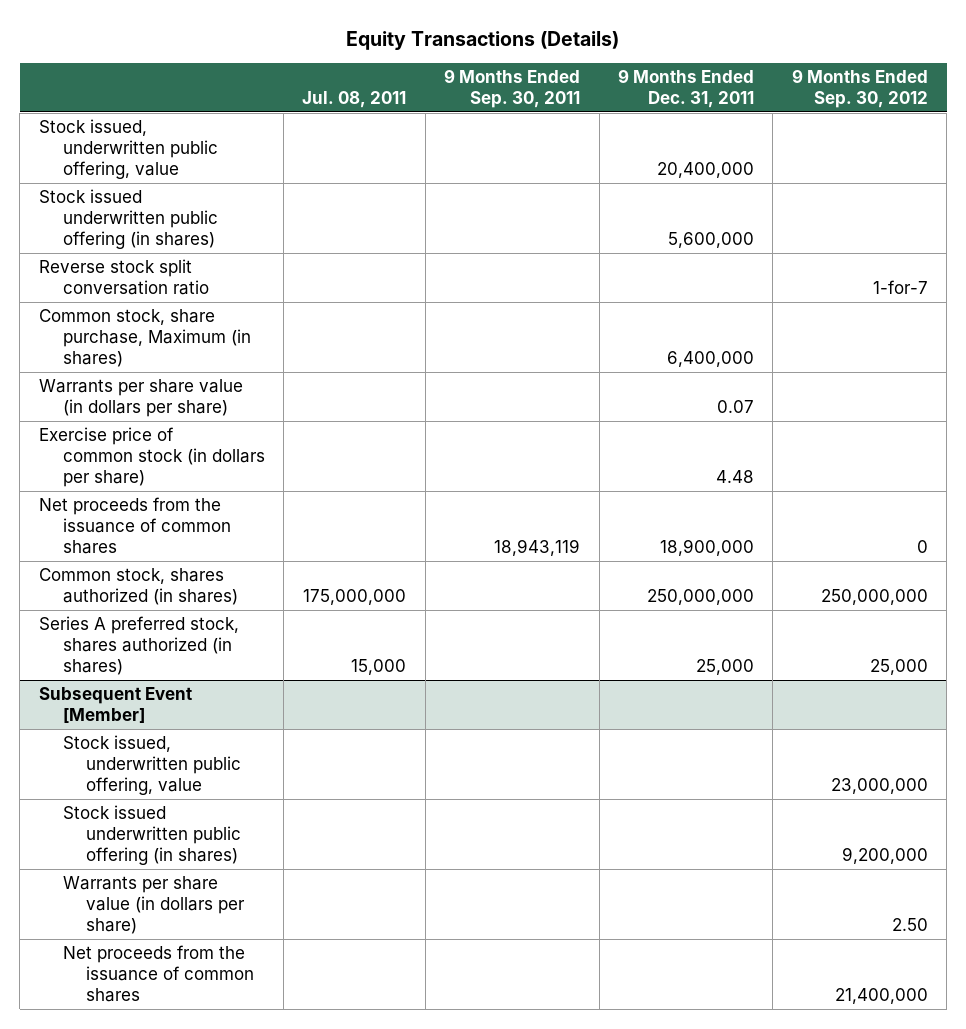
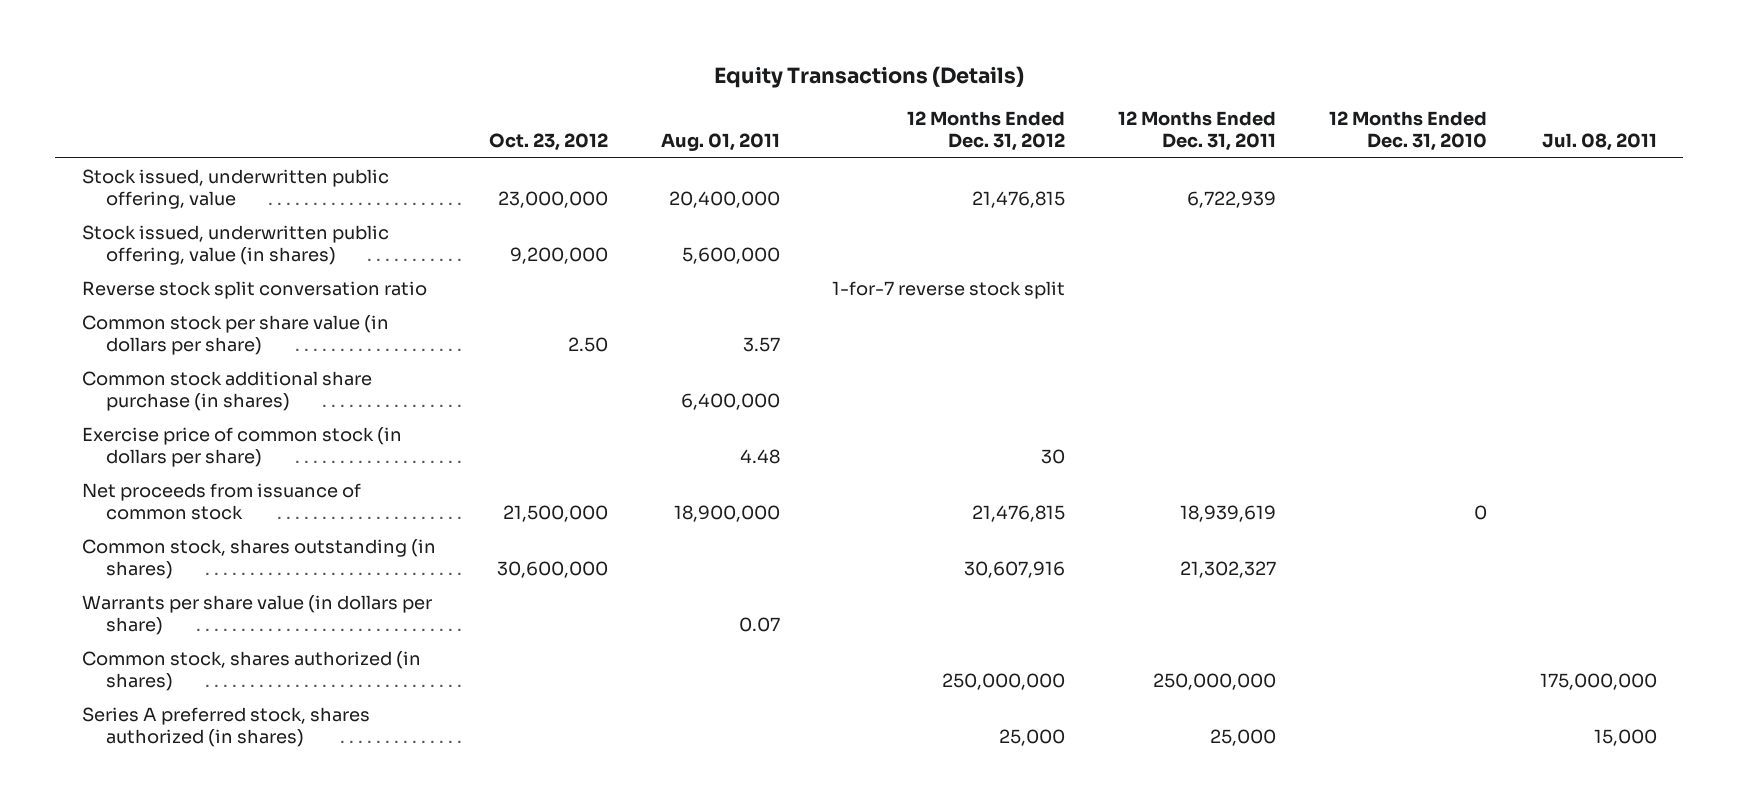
- | Jul. 08, 2011 | 9 Months Ended Sep. 30, 2011 | 9 Months Ended Dec. 31, 2011 | 9 Months Ended Sep. 30, 2012
+ | Oct. 23, 2012 | Aug. 01, 2011 | 12 Months Ended Dec. 31, 2012 | 12 Months Ended Dec. 31, 2011 | 12 Months Ended Dec. 31, 2010 | Jul. 08, 2011
- Stock issued underwritten public offering (in shares) | | | 5,600,000 |
+ Stock issued, underwritten public offering, value (in shares) | 9,200,000 | 5,600,000 | | | |
- Common stock, share purchase, Maximum (in shares) | | | 6,400,000 |
+ Common stock per share value (in dollars per share) | 2.50 | 3.57 | | | |
+ Common stock additional share purchase (in shares) | | 6,400,000 | | | |
- Net proceeds from the issuance of common shares | | 18,943,119 | 18,900,000 | 0
+ Net proceeds from issuance of common stock | 21,500,000 | 18,900,000 | 21,476,815 | 18,939,619 | 0 |
+ Common stock, shares outstanding (in shares) | 30,600,000 | | 30,607,916 | 21,302,327 | |
moved down: Warrants per share value (in dollars per share) | | 0.07 | | | |
- Subsequent Event [Member]
- Stock issued, underwritten public offering, value | | | | 23,000,000
- Stock issued underwritten public offering (in shares) | | | | 9,200,000
- Warrants per share value (in dollars per share) | | | | 2.50
- Net proceeds from the issuance of common shares | | | | 21,400,000

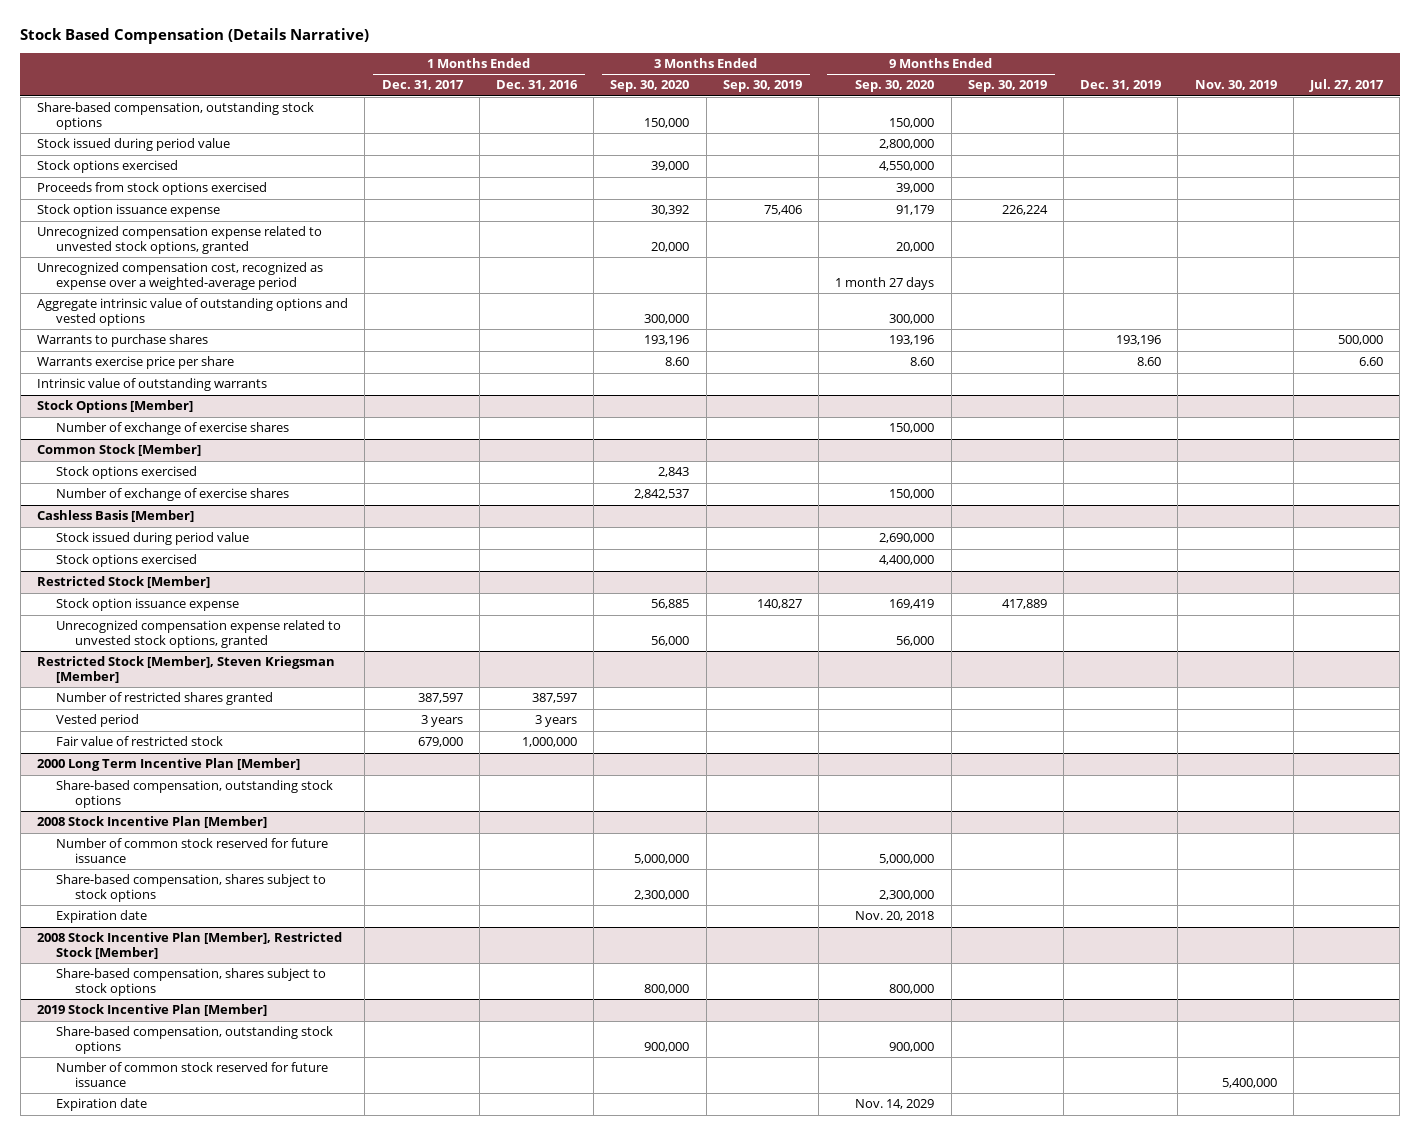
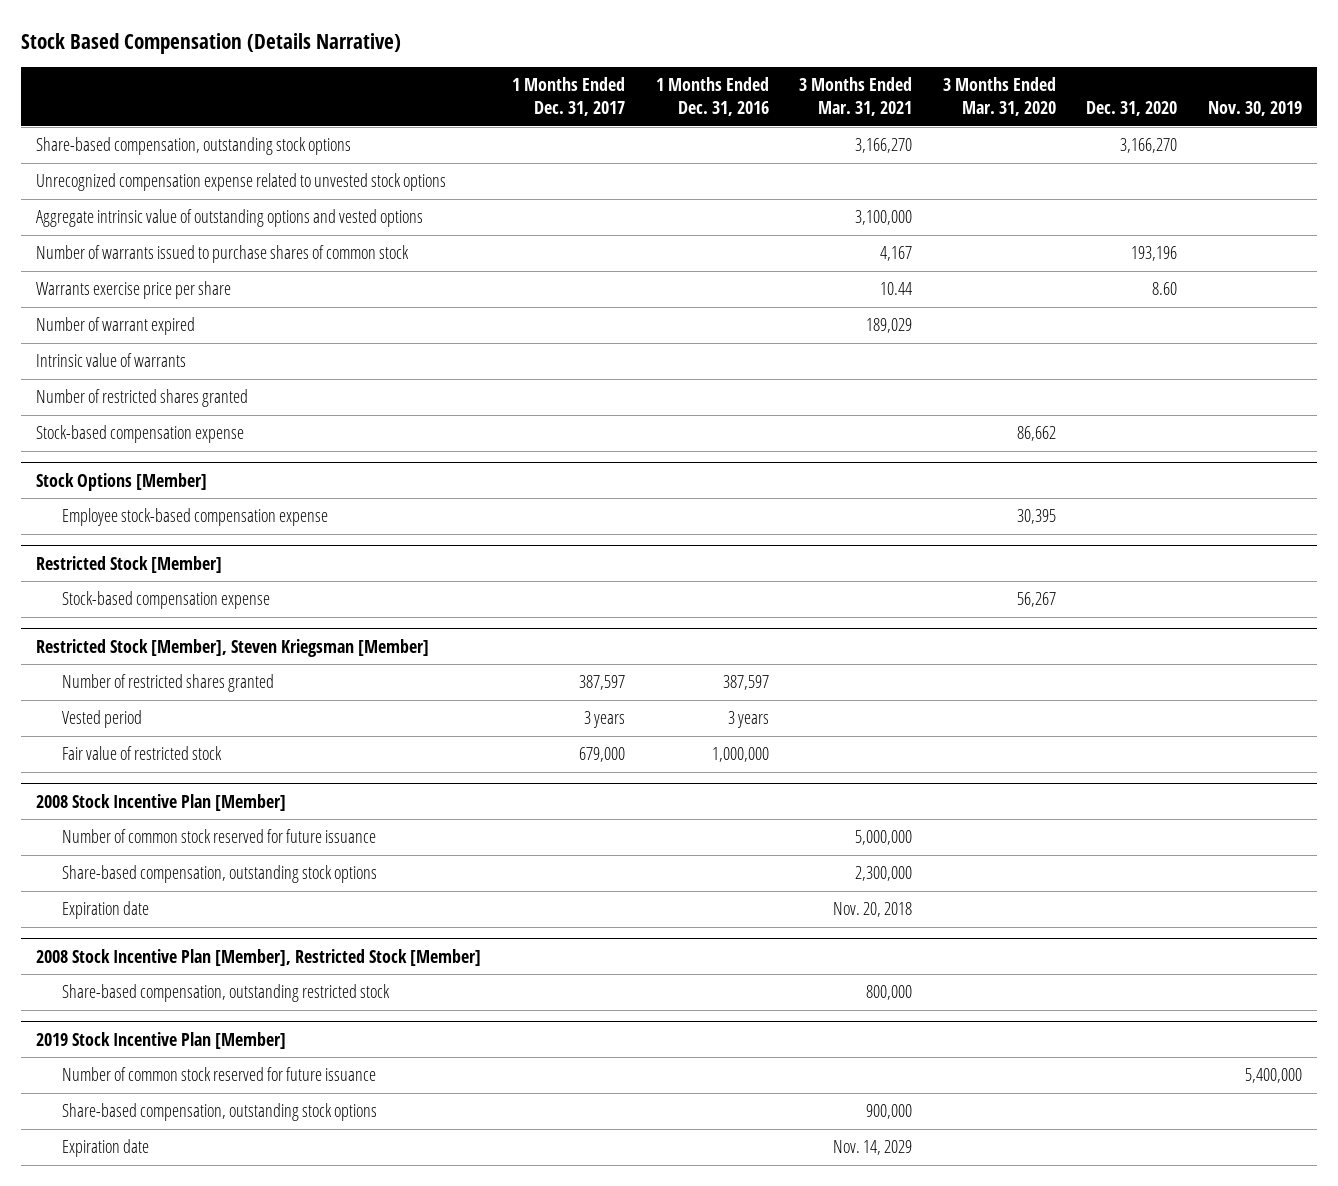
- | 1 Months Ended Dec. 31, 2017 | 1 Months Ended Dec. 31, 2016 | 3 Months Ended Sep. 30, 2020 | 3 Months Ended Sep. 30, 2019 | 9 Months Ended Sep. 30, 2020 | 9 Months Ended Sep. 30, 2019 | Dec. 31, 2019 | Nov. 30, 2019 | Jul. 27, 2017
+ | 1 Months Ended Dec. 31, 2017 | 1 Months Ended Dec. 31, 2016 | 3 Months Ended Mar. 31, 2021 | 3 Months Ended Mar. 31, 2020 | Dec. 31, 2020 | Nov. 30, 2019
- Stock issued during period value | | | | | 2,800,000 | | | |
- Stock options exercised | | | 39,000 | | 4,550,000 | | | |
- Proceeds from stock options exercised | | | | | 39,000 | | | |
- Stock option issuance expense | | | 30,392 | 75,406 | 91,179 | 226,224 | | |
- Unrecognized compensation expense related to unvested stock options, granted | | | 20,000 | | 20,000 | | | |
- Unrecognized compensation cost, recognized as expense over a weighted-average period | | | | | 1 month 27 days | | | |
+ Unrecognized compensation expense related to unvested stock options
- Warrants to purchase shares | | | 193,196 | | 193,196 | | 193,196 | | 500,000
+ Number of warrants issued to purchase shares of common stock | | | 4,167 | | 193,196 |
- Intrinsic value of outstanding warrants
+ Number of warrant expired | | | 189,029 | | |
+ Intrinsic value of warrants
+ Number of restricted shares granted
+ Stock-based compensation expense | | | | 86,662 | |
@ Stock Options [Member]
- Number of exchange of exercise shares | | | | | 150,000 | | | |
- Common Stock [Member]
- Stock options exercised | | | 2,843 | | | | | |
- Number of exchange of exercise shares | | | 2,842,537 | | 150,000 | | | |
- Cashless Basis [Member]
- Stock issued during period value | | | | | 2,690,000 | | | |
- Stock options exercised | | | | | 4,400,000 | | | |
@ Stock Options [Member]
+ Employee stock-based compensation expense | | | | 30,395 | |
@ Restricted Stock [Member]
- Stock option issuance expense | | | 56,885 | 140,827 | 169,419 | 417,889 | | |
- Unrecognized compensation expense related to unvested stock options, granted | | | 56,000 | | 56,000 | | | |
+ Stock-based compensation expense | | | | 56,267 | |
- 2000 Long Term Incentive Plan [Member]
- Share-based compensation, outstanding stock options
@ 2008 Stock Incentive Plan [Member]
- Share-based compensation, shares subject to stock options | | | 2,300,000 | | 2,300,000 | | | |
+ Share-based compensation, outstanding stock options | | | 2,300,000 | | |
@ 2008 Stock Incentive Plan [Member], Restricted Stock [Member]
- Share-based compensation, shares subject to stock options | | | 800,000 | | 800,000 | | | |
+ Share-based compensation, outstanding restricted stock | | | 800,000 | | |
@ 2019 Stock Incentive Plan [Member]
moved down: Share-based compensation, outstanding stock options | | | 900,000 | | |

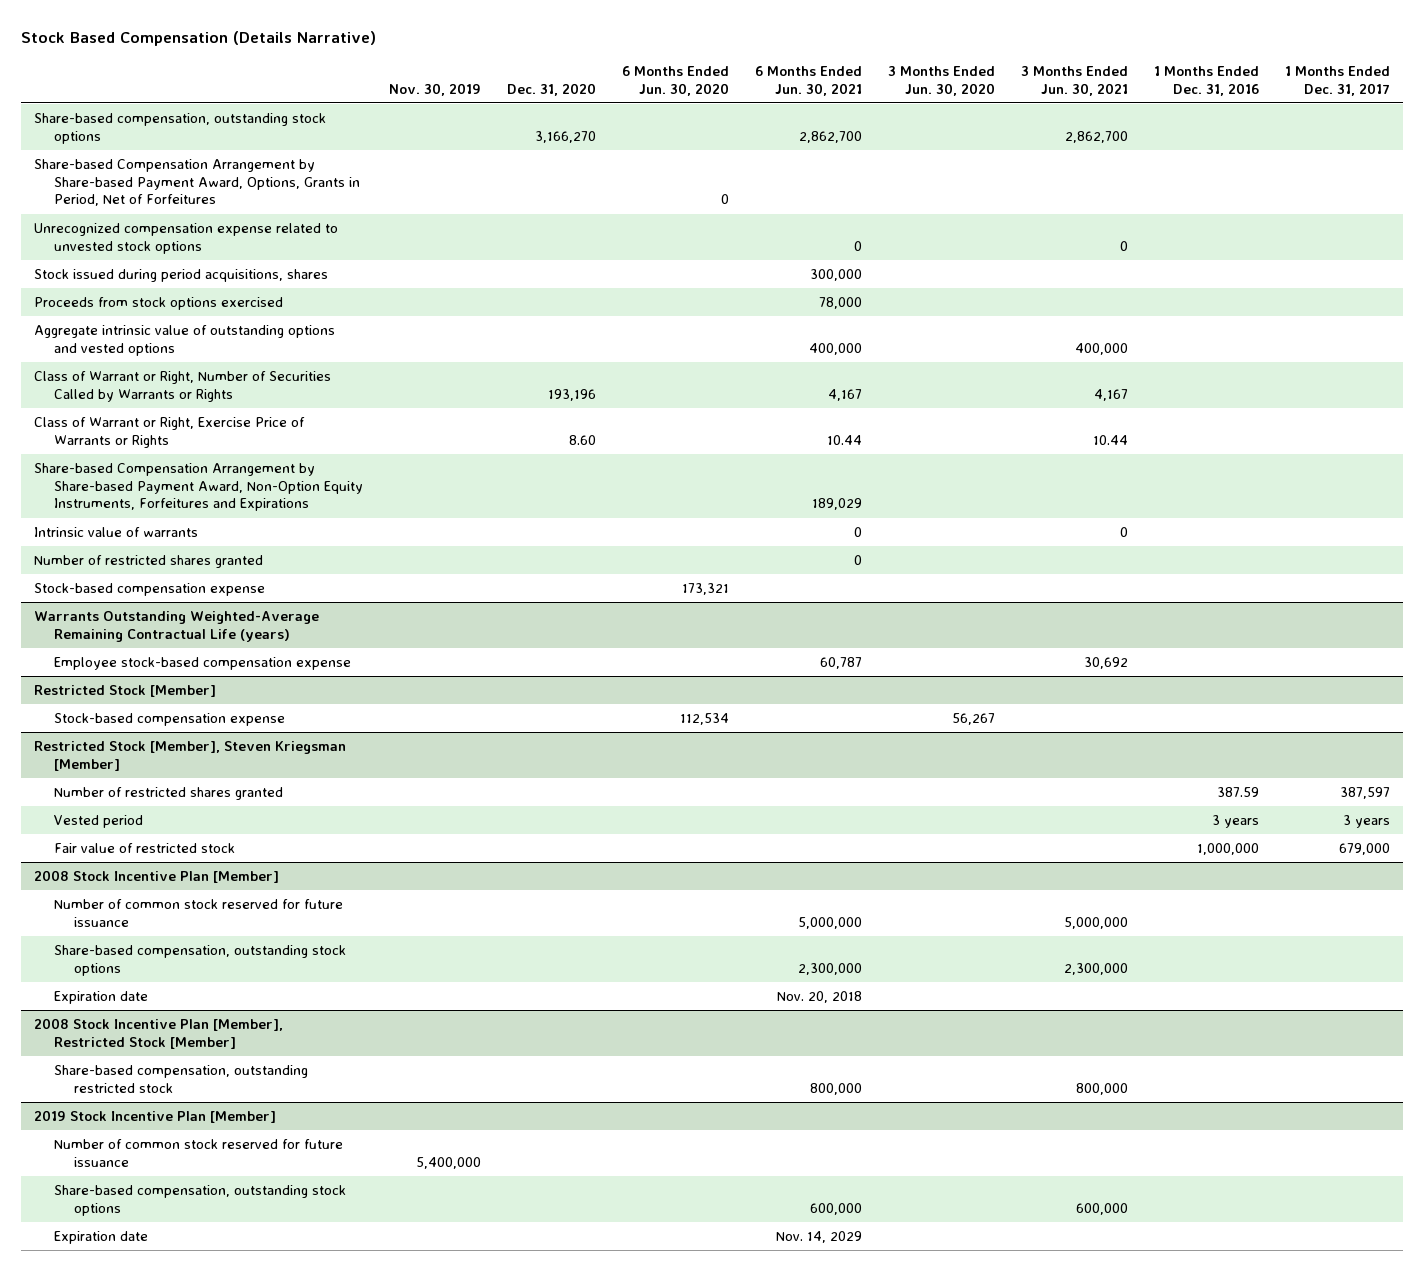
- | 1 Months Ended Dec. 31, 2017 | 1 Months Ended Dec. 31, 2016 | 3 Months Ended Mar. 31, 2021 | 3 Months Ended Mar. 31, 2020 | Dec. 31, 2020 | Nov. 30, 2019
+ | Nov. 30, 2019 | Dec. 31, 2020 | 6 Months Ended Jun. 30, 2020 | 6 Months Ended Jun. 30, 2021 | 3 Months Ended Jun. 30, 2020 | 3 Months Ended Jun. 30, 2021 | 1 Months Ended Dec. 31, 2016 | 1 Months Ended Dec. 31, 2017
+ Share-based Compensation Arrangement by Share-based Payment Award, Options, Grants in Period, Net of Forfeitures | | | 0 | | | | |
+ Stock issued during period acquisitions, shares | | | | 300,000 | | | |
+ Proceeds from stock options exercised | | | | 78,000 | | | |
- Number of warrants issued to purchase shares of common stock | | | 4,167 | | 193,196 |
- Warrants exercise price per share | | | 10.44 | | 8.60 |
- Number of warrant expired | | | 189,029 | | |
+ Class of Warrant or Right, Number of Securities Called by Warrants or Rights | | 193,196 | | 4,167 | | 4,167 | |
+ Class of Warrant or Right, Exercise Price of Warrants or Rights | | 8.60 | | 10.44 | | 10.44 | |
+ Share-based Compensation Arrangement by Share-based Payment Award, Non-Option Equity Instruments, Forfeitures and Expirations | | | | 189,029 | | | |
- Stock Options [Member]
+ Warrants Outstanding Weighted-Average Remaining Contractual Life (years)
@ Restricted Stock [Member], Steven Kriegsman [Member]
- Number of restricted shares granted | 387,597 | 387,597 | | | |
+ Number of restricted shares granted | | | | | | | 387.59 | 387,597

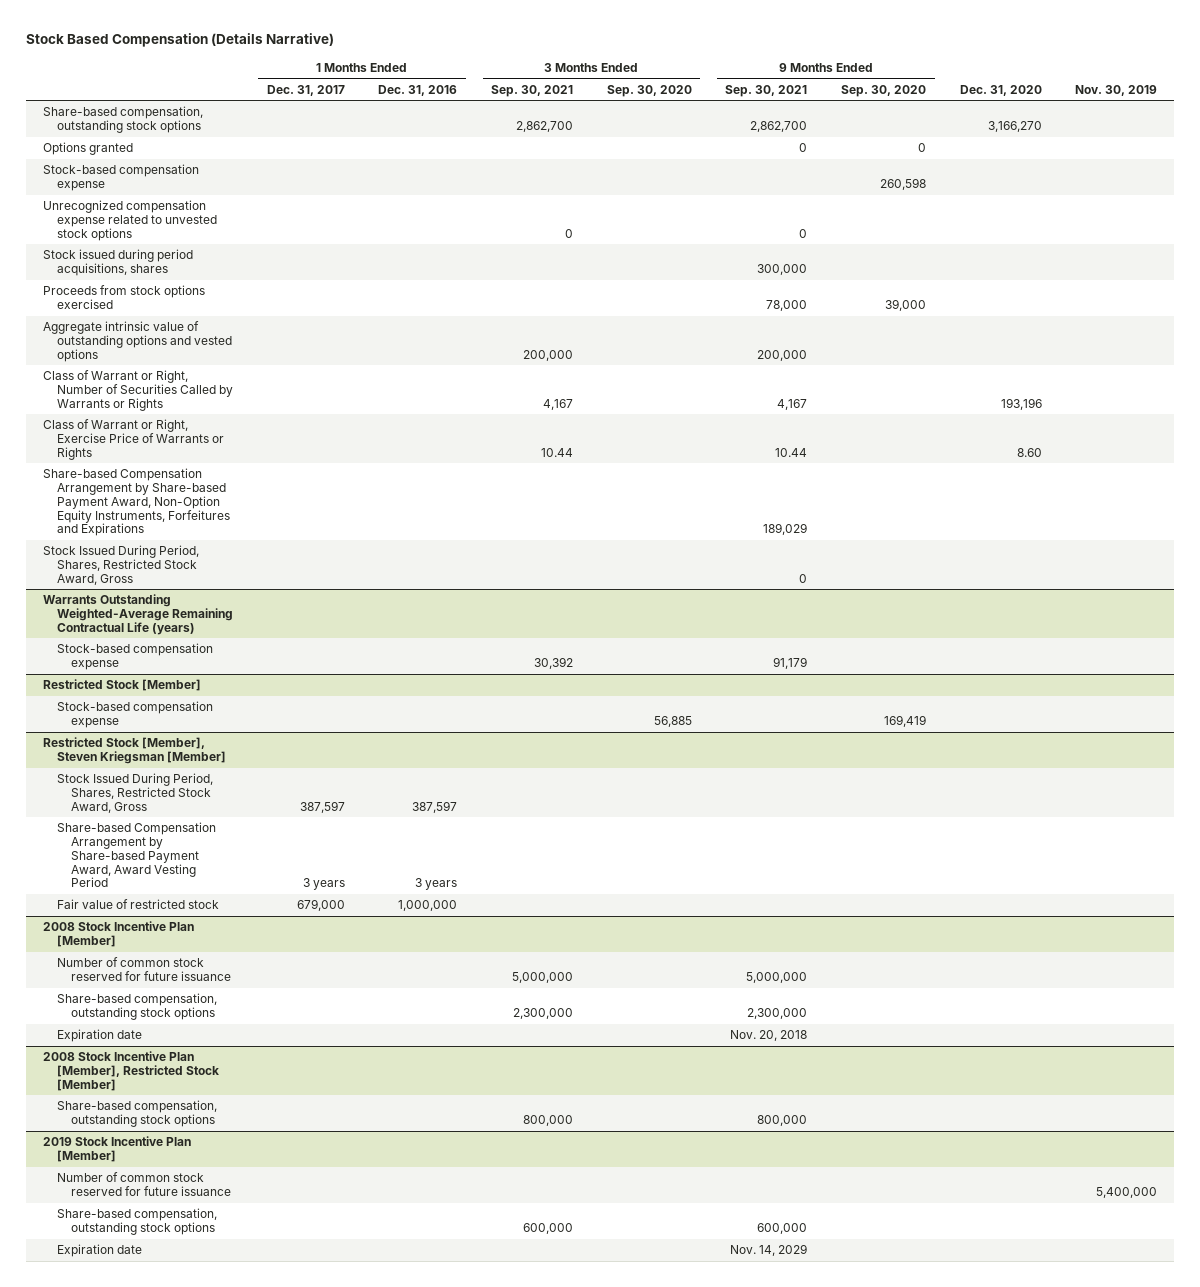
- | Nov. 30, 2019 | Dec. 31, 2020 | 6 Months Ended Jun. 30, 2020 | 6 Months Ended Jun. 30, 2021 | 3 Months Ended Jun. 30, 2020 | 3 Months Ended Jun. 30, 2021 | 1 Months Ended Dec. 31, 2016 | 1 Months Ended Dec. 31, 2017
+ | 1 Months Ended Dec. 31, 2017 | 1 Months Ended Dec. 31, 2016 | 3 Months Ended Sep. 30, 2021 | 3 Months Ended Sep. 30, 2020 | 9 Months Ended Sep. 30, 2021 | 9 Months Ended Sep. 30, 2020 | Dec. 31, 2020 | Nov. 30, 2019
- Share-based Compensation Arrangement by Share-based Payment Award, Options, Grants in Period, Net of Forfeitures | | | 0 | | | | |
+ Options granted | | | | | 0 | 0 | |
moved up: Stock-based compensation expense | | | | | | 260,598 | |
- Intrinsic value of warrants | | | | 0 | | 0 | |
- Number of restricted shares granted | | | | 0 | | | |
+ Stock Issued During Period, Shares, Restricted Stock Award, Gross | | | | | 0 | | |
@ Warrants Outstanding Weighted-Average Remaining Contractual Life (years)
- Employee stock-based compensation expense | | | | 60,787 | | 30,692 | |
+ Stock-based compensation expense | | | 30,392 | | 91,179 | | |
@ Restricted Stock [Member], Steven Kriegsman [Member]
- Number of restricted shares granted | | | | | | | 387.59 | 387,597
- Vested period | | | | | | | 3 years | 3 years
+ Stock Issued During Period, Shares, Restricted Stock Award, Gross | 387,597 | 387,597 | | | | | |
+ Share-based Compensation Arrangement by Share-based Payment Award, Award Vesting Period | 3 years | 3 years | | | | | |
@ 2008 Stock Incentive Plan [Member], Restricted Stock [Member]
- Share-based compensation, outstanding restricted stock | | | | 800,000 | | 800,000 | |
+ Share-based compensation, outstanding stock options | | | 800,000 | | 800,000 | | |

